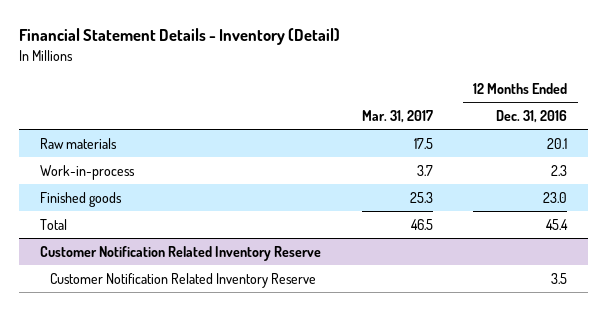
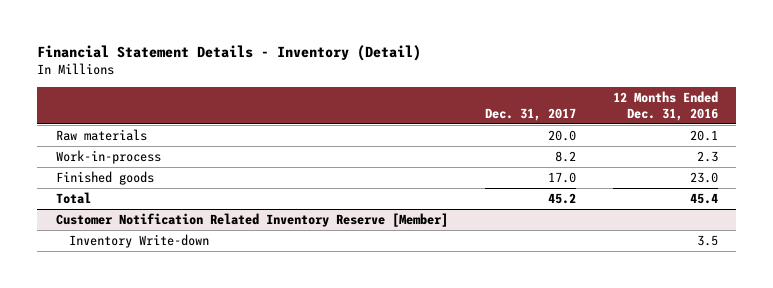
- | Mar. 31, 2017 | 12 Months Ended Dec. 31, 2016
+ | Dec. 31, 2017 | 12 Months Ended Dec. 31, 2016
- Customer Notification Related Inventory Reserve
- Customer Notification Related Inventory Reserve | | 3.5
+ Customer Notification Related Inventory Reserve [Member]
+ Inventory Write-down | | 3.5

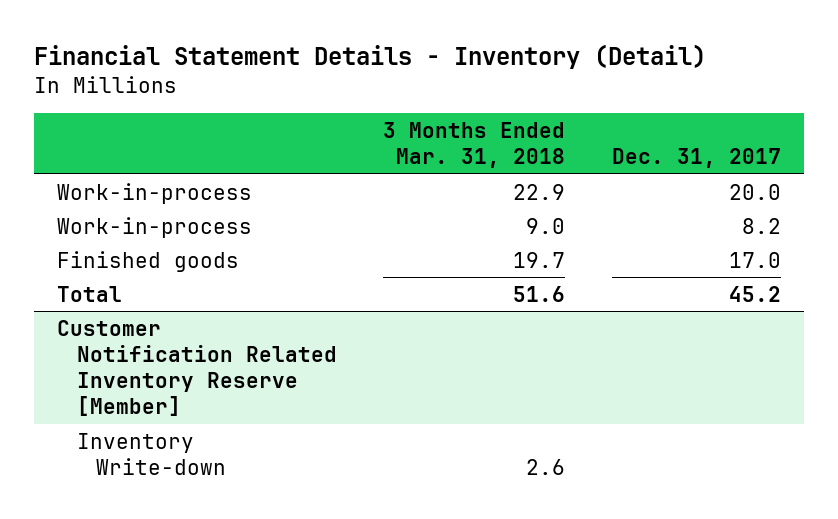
- | Dec. 31, 2017 | 12 Months Ended Dec. 31, 2016
+ | 3 Months Ended Mar. 31, 2018 | Dec. 31, 2017
- Raw materials | 20.0 | 20.1
+ Work-in-process | 22.9 | 20.0

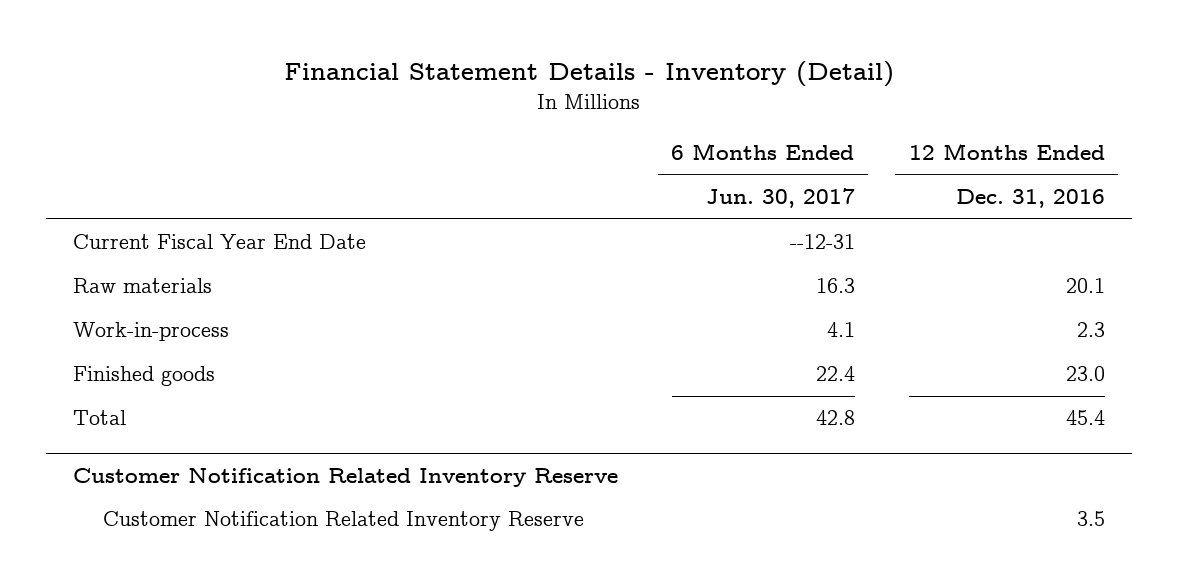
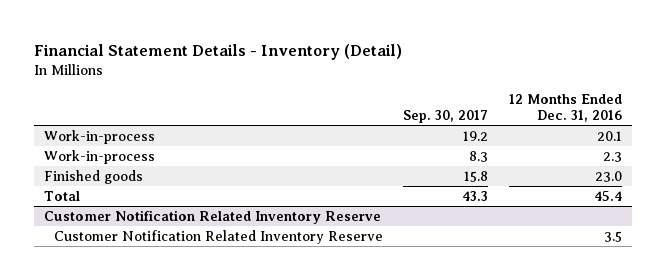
- | 6 Months Ended Jun. 30, 2017 | 12 Months Ended Dec. 31, 2016
+ | Sep. 30, 2017 | 12 Months Ended Dec. 31, 2016
- Current Fiscal Year End Date | --12-31 |
- Raw materials | 16.3 | 20.1
+ Work-in-process | 19.2 | 20.1

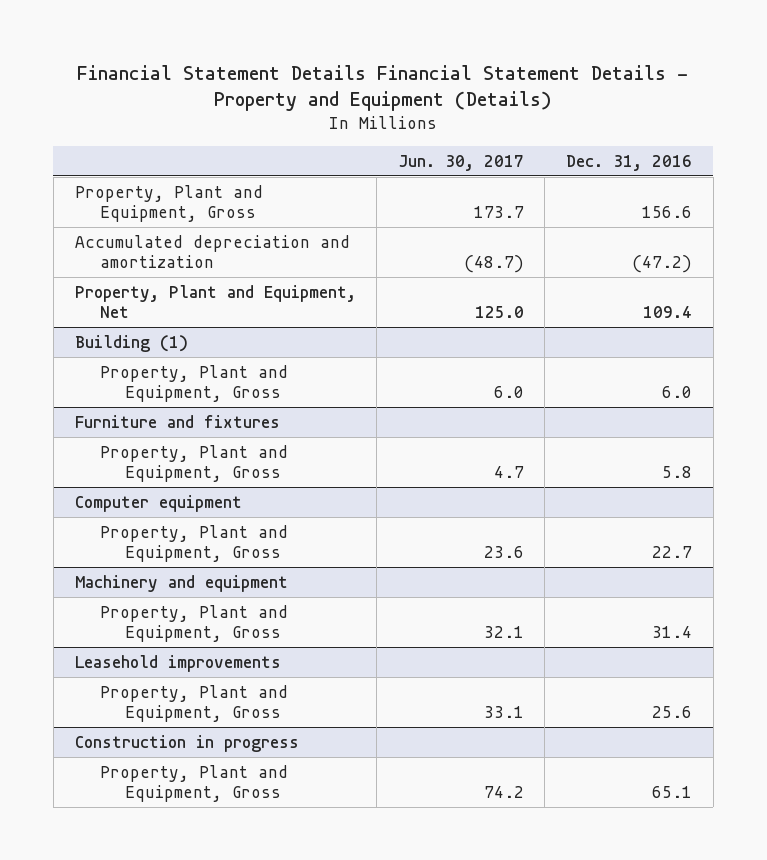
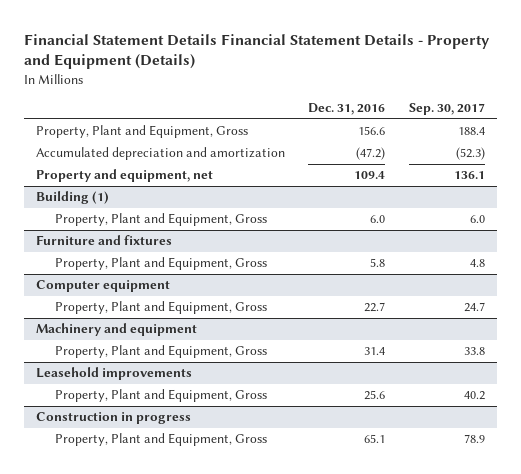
- | Jun. 30, 2017 | Dec. 31, 2016
+ | Dec. 31, 2016 | Sep. 30, 2017
- Property, Plant and Equipment, Net | 125.0 | 109.4
+ Property and equipment, net | 109.4 | 136.1

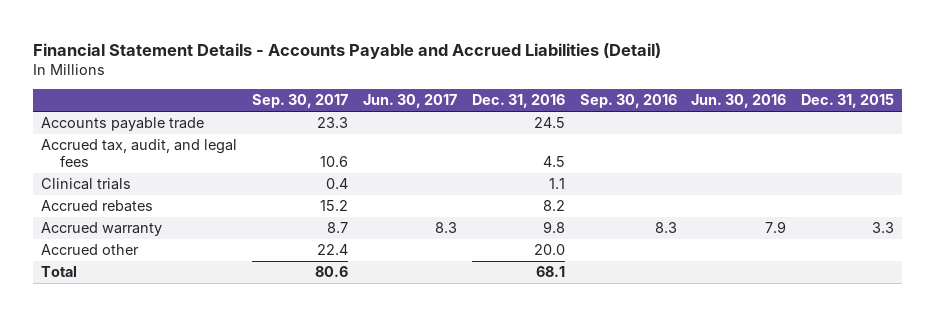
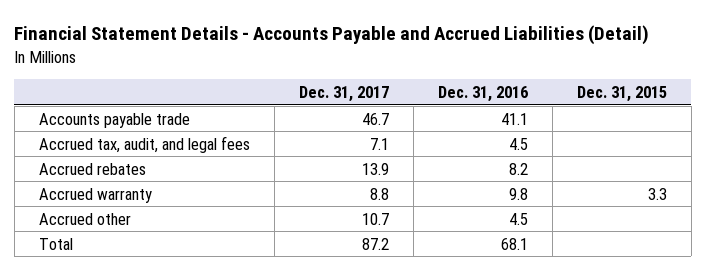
- | Sep. 30, 2017 | Jun. 30, 2017 | Dec. 31, 2016 | Sep. 30, 2016 | Jun. 30, 2016 | Dec. 31, 2015
+ | Dec. 31, 2017 | Dec. 31, 2016 | Dec. 31, 2015
- Accounts payable trade | 23.3 | | 24.5 | | |
+ Accounts payable trade | 46.7 | 41.1 |
- Clinical trials | 0.4 | | 1.1 | | |
- Accrued other | 22.4 | | 20.0 | | |
+ Accrued other | 10.7 | 4.5 |

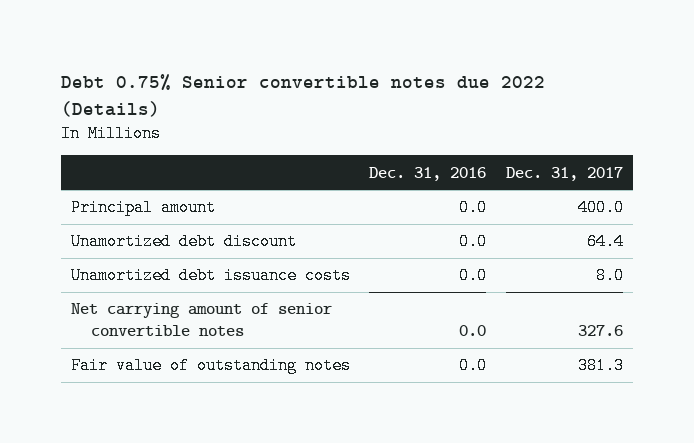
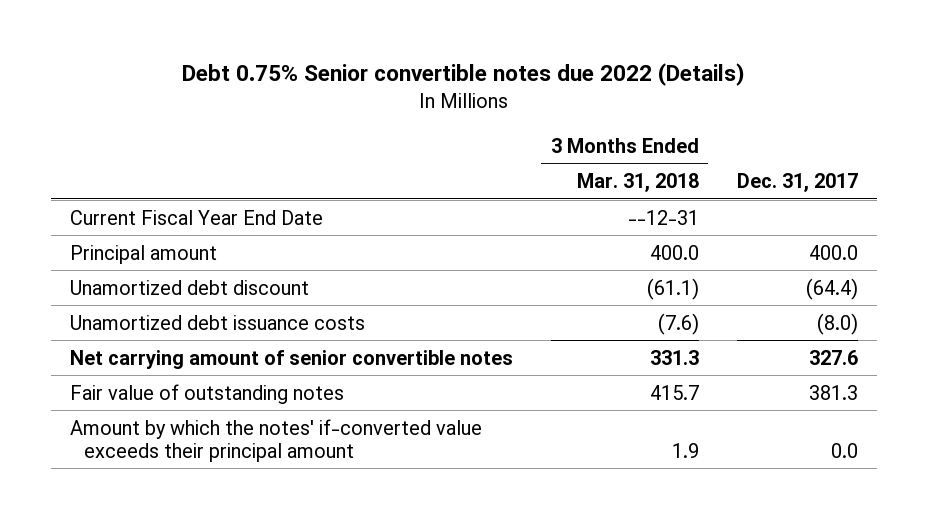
- | Dec. 31, 2016 | Dec. 31, 2017
+ | 3 Months Ended Mar. 31, 2018 | Dec. 31, 2017
+ Current Fiscal Year End Date | --12-31 |
- Unamortized debt discount | 0.0 | 64.4
- Unamortized debt issuance costs | 0.0 | 8.0
+ Unamortized debt discount | (61.1) | (64.4)
+ Unamortized debt issuance costs | (7.6) | (8.0)
+ Amount by which the notes' if-converted value exceeds their principal amount | 1.9 | 0.0

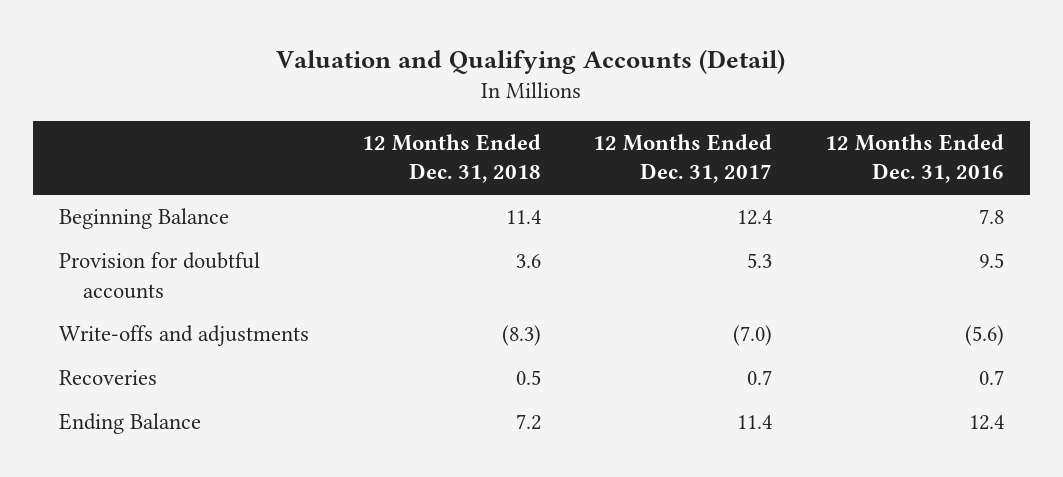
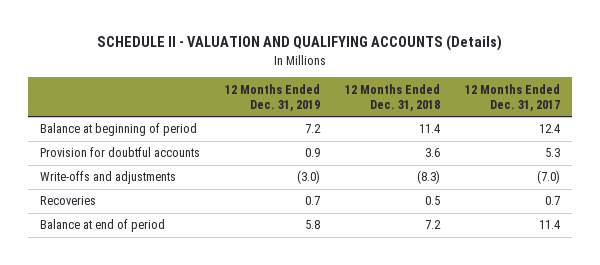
- Valuation and Qualifying Accounts (Detail)
+ SCHEDULE II - VALUATION AND QUALIFYING ACCOUNTS (Details)
- | 12 Months Ended Dec. 31, 2018 | 12 Months Ended Dec. 31, 2017 | 12 Months Ended Dec. 31, 2016
+ | 12 Months Ended Dec. 31, 2019 | 12 Months Ended Dec. 31, 2018 | 12 Months Ended Dec. 31, 2017
- Beginning Balance | 11.4 | 12.4 | 7.8
+ Balance at beginning of period | 7.2 | 11.4 | 12.4
- Ending Balance | 7.2 | 11.4 | 12.4
+ Balance at end of period | 5.8 | 7.2 | 11.4

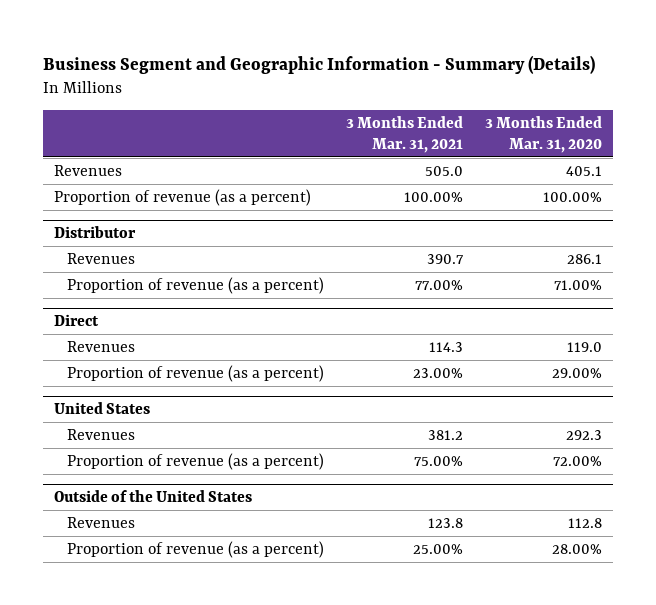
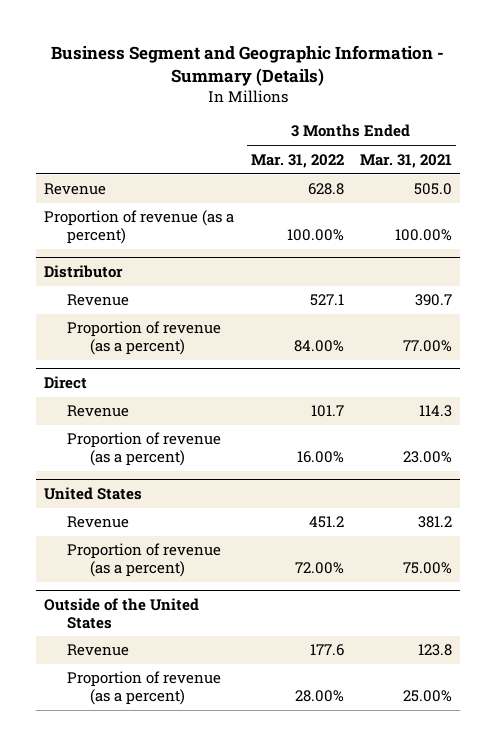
- | 3 Months Ended Mar. 31, 2021 | 3 Months Ended Mar. 31, 2020
+ | 3 Months Ended Mar. 31, 2022 | 3 Months Ended Mar. 31, 2021
- Revenues | 505.0 | 405.1
+ Revenue | 628.8 | 505.0
@ Distributor
- Revenues | 390.7 | 286.1
+ Revenue | 527.1 | 390.7
@ Direct
- Revenues | 114.3 | 119.0
+ Revenue | 101.7 | 114.3
@ United States
- Revenues | 381.2 | 292.3
+ Revenue | 451.2 | 381.2
@ Outside of the United States
- Revenues | 123.8 | 112.8
+ Revenue | 177.6 | 123.8

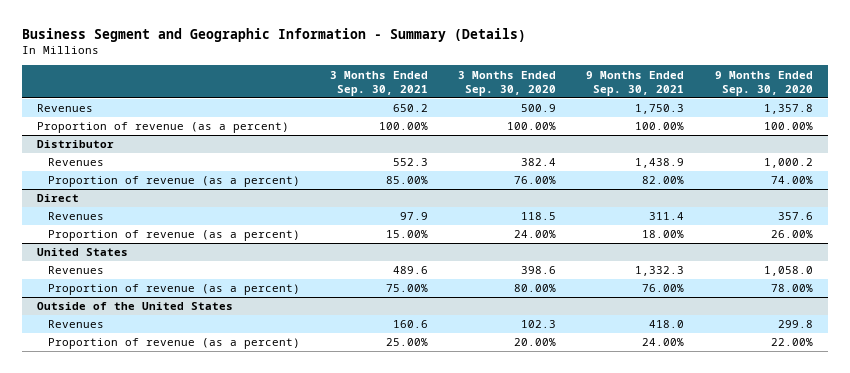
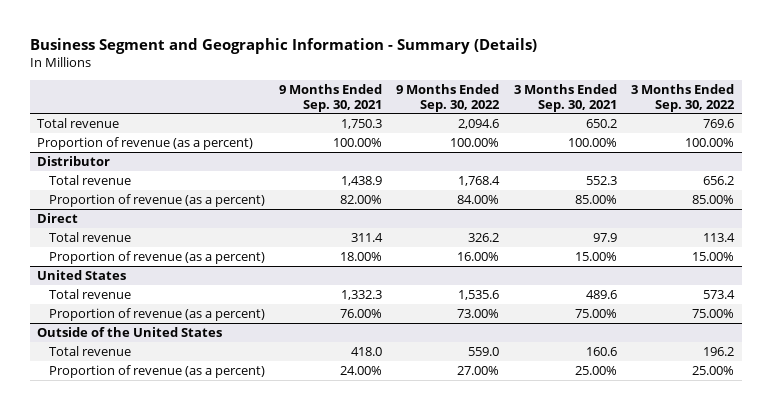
- | 3 Months Ended Sep. 30, 2021 | 3 Months Ended Sep. 30, 2020 | 9 Months Ended Sep. 30, 2021 | 9 Months Ended Sep. 30, 2020
+ | 9 Months Ended Sep. 30, 2021 | 9 Months Ended Sep. 30, 2022 | 3 Months Ended Sep. 30, 2021 | 3 Months Ended Sep. 30, 2022
- Revenues | 650.2 | 500.9 | 1,750.3 | 1,357.8
+ Total revenue | 1,750.3 | 2,094.6 | 650.2 | 769.6
@ Distributor
- Revenues | 552.3 | 382.4 | 1,438.9 | 1,000.2
+ Total revenue | 1,438.9 | 1,768.4 | 552.3 | 656.2
@ Direct
- Revenues | 97.9 | 118.5 | 311.4 | 357.6
+ Total revenue | 311.4 | 326.2 | 97.9 | 113.4
@ United States
- Revenues | 489.6 | 398.6 | 1,332.3 | 1,058.0
+ Total revenue | 1,332.3 | 1,535.6 | 489.6 | 573.4
@ Outside of the United States
- Revenues | 160.6 | 102.3 | 418.0 | 299.8
+ Total revenue | 418.0 | 559.0 | 160.6 | 196.2

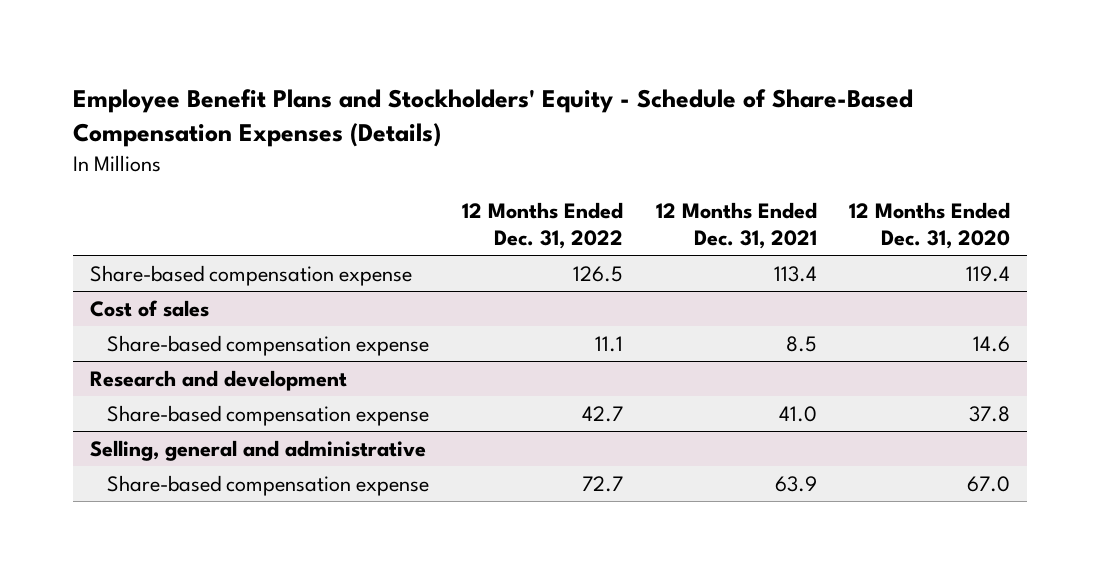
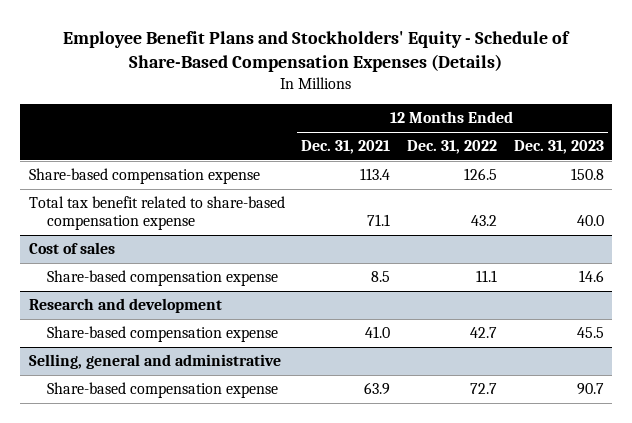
- | 12 Months Ended Dec. 31, 2022 | 12 Months Ended Dec. 31, 2021 | 12 Months Ended Dec. 31, 2020
+ | 12 Months Ended Dec. 31, 2021 | 12 Months Ended Dec. 31, 2022 | 12 Months Ended Dec. 31, 2023
+ Total tax benefit related to share-based compensation expense | 71.1 | 43.2 | 40.0

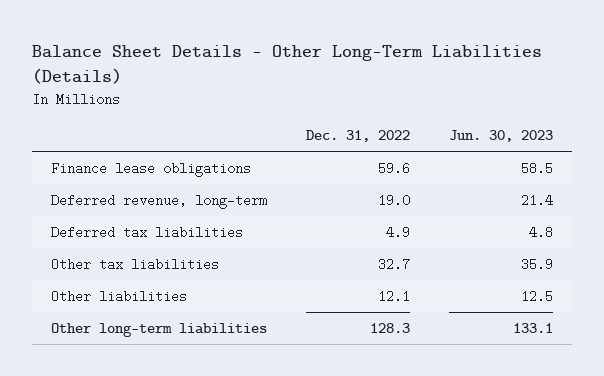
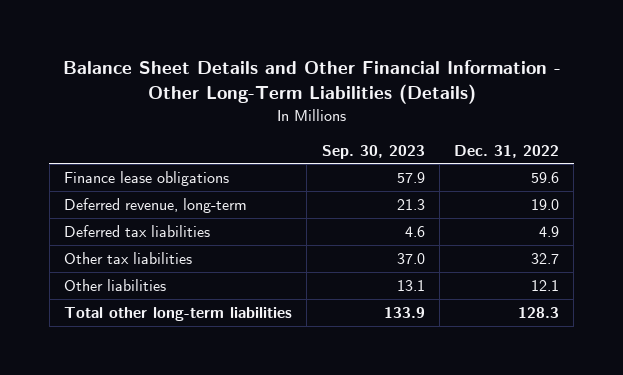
- Balance Sheet Details - Other Long-Term Liabilities (Details)
+ Balance Sheet Details and Other Financial Information - Other Long-Term Liabilities (Details)
- | Dec. 31, 2022 | Jun. 30, 2023
+ | Sep. 30, 2023 | Dec. 31, 2022
- Other long-term liabilities | 128.3 | 133.1
+ Total other long-term liabilities | 133.9 | 128.3

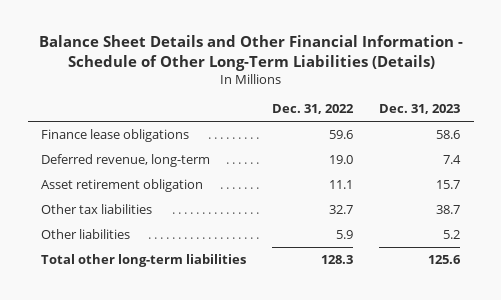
- Balance Sheet Details and Other Financial Information - Other Long-Term Liabilities (Details)
+ Balance Sheet Details and Other Financial Information - Schedule of Other Long-Term Liabilities (Details)
- | Sep. 30, 2023 | Dec. 31, 2022
+ | Dec. 31, 2022 | Dec. 31, 2023
- Deferred tax liabilities | 4.6 | 4.9
+ Asset retirement obligation | 11.1 | 15.7
- Other liabilities | 13.1 | 12.1
+ Other liabilities | 5.9 | 5.2

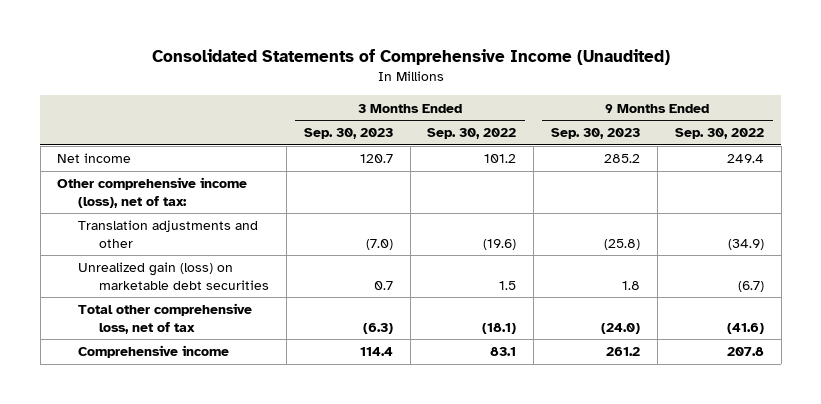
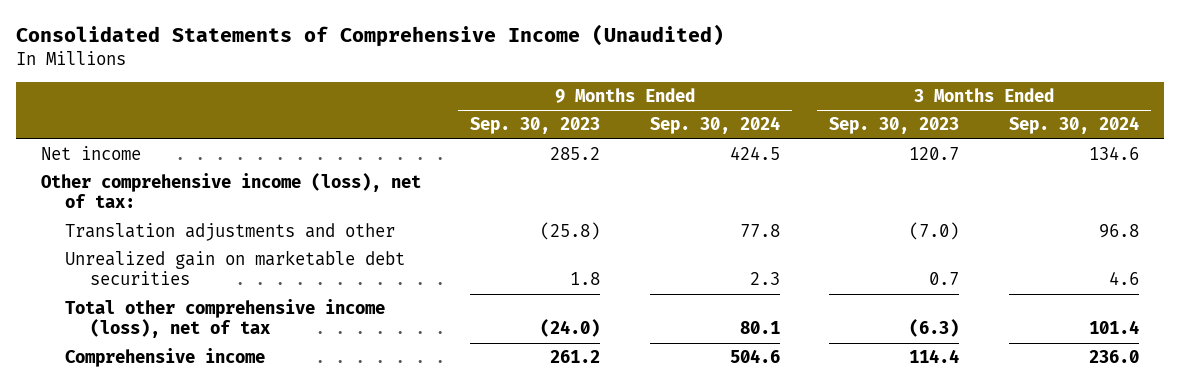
- | 3 Months Ended Sep. 30, 2023 | 3 Months Ended Sep. 30, 2022 | 9 Months Ended Sep. 30, 2023 | 9 Months Ended Sep. 30, 2022
+ | 9 Months Ended Sep. 30, 2023 | 9 Months Ended Sep. 30, 2024 | 3 Months Ended Sep. 30, 2023 | 3 Months Ended Sep. 30, 2024
- Unrealized gain (loss) on marketable debt securities | 0.7 | 1.5 | 1.8 | (6.7)
- Total other comprehensive loss, net of tax | (6.3) | (18.1) | (24.0) | (41.6)
+ Unrealized gain on marketable debt securities | 1.8 | 2.3 | 0.7 | 4.6
+ Total other comprehensive income (loss), net of tax | (24.0) | 80.1 | (6.3) | 101.4

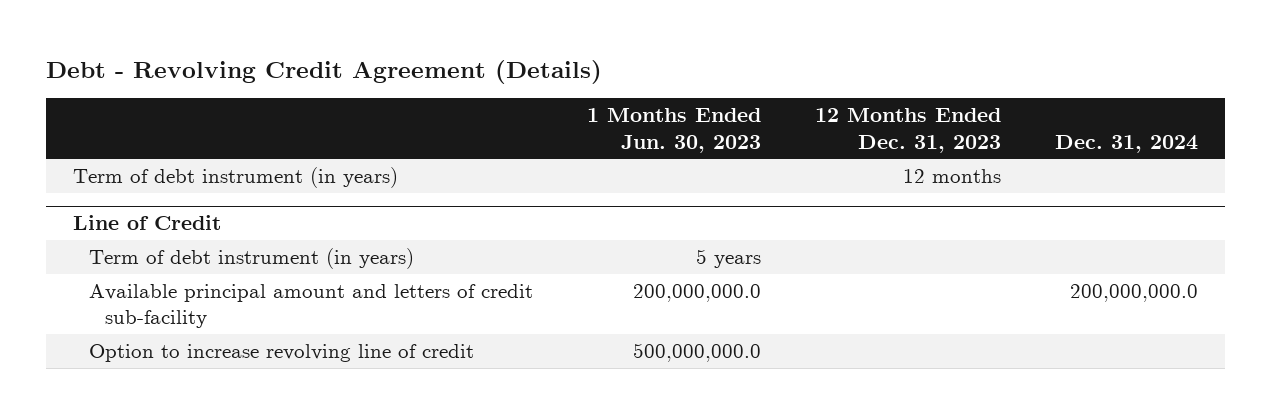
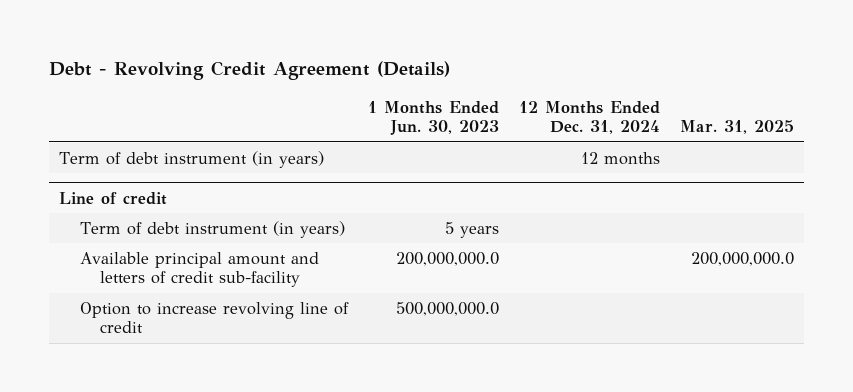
- | 1 Months Ended Jun. 30, 2023 | 12 Months Ended Dec. 31, 2023 | Dec. 31, 2024
+ | 1 Months Ended Jun. 30, 2023 | 12 Months Ended Dec. 31, 2024 | Mar. 31, 2025
- Line of Credit
+ Line of credit

